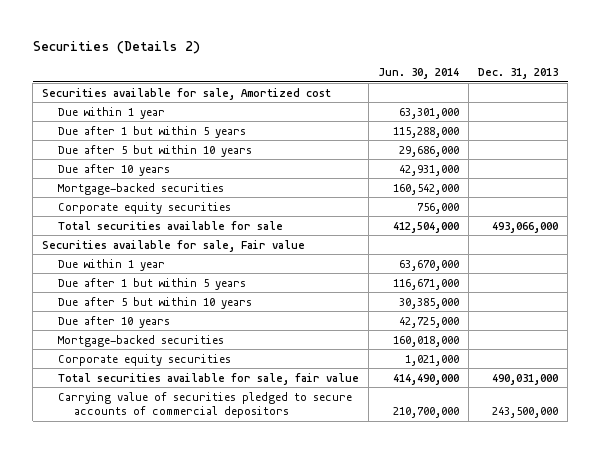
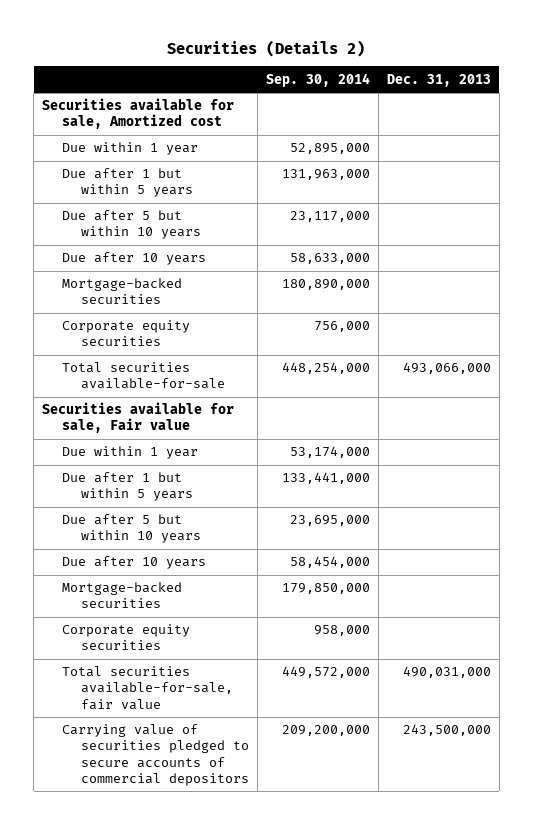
- | Jun. 30, 2014 | Dec. 31, 2013
+ | Sep. 30, 2014 | Dec. 31, 2013
- Total securities available for sale | 412,504,000 | 493,066,000
+ Total securities available-for-sale | 448,254,000 | 493,066,000
- Total securities available for sale, fair value | 414,490,000 | 490,031,000
+ Total securities available-for-sale, fair value | 449,572,000 | 490,031,000

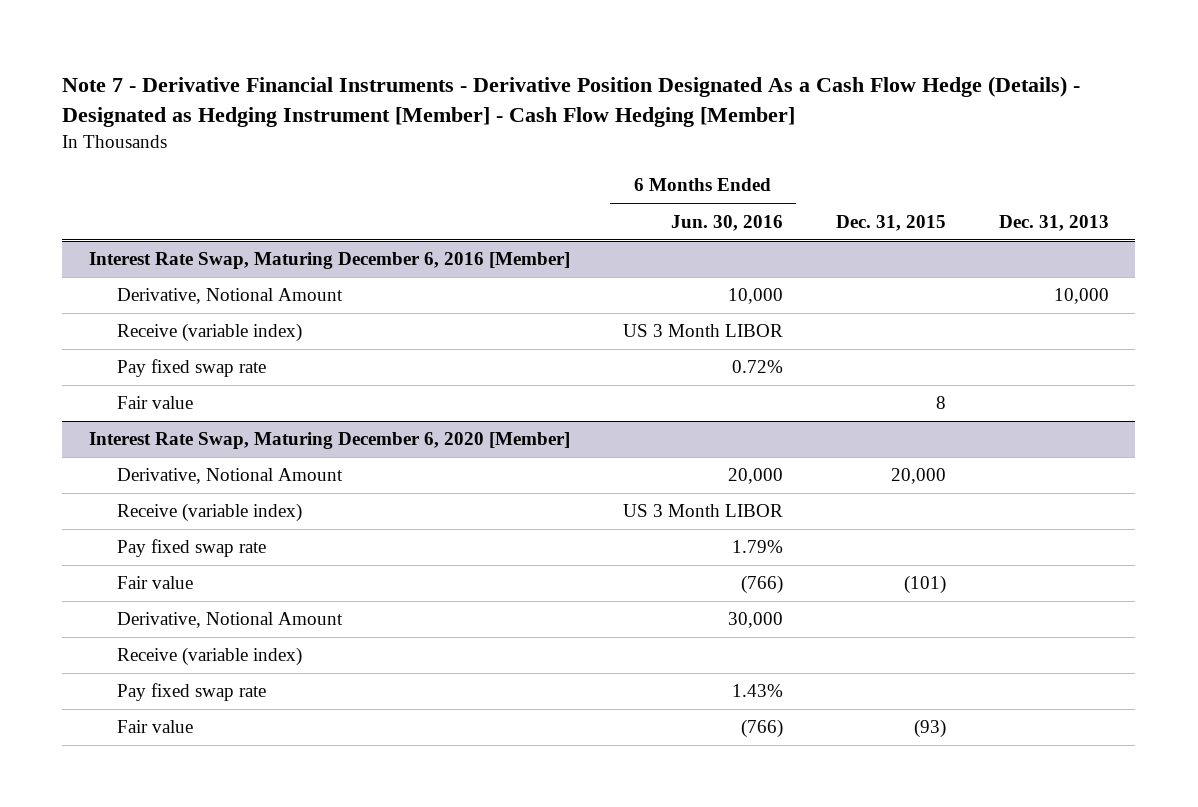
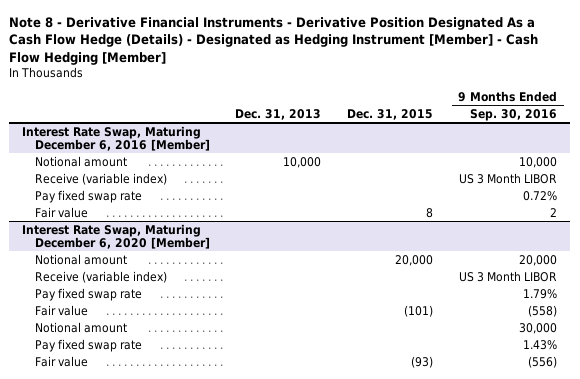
- Note 7 - Derivative Financial Instruments - Derivative Position Designated As a Cash Flow Hedge (Details) - Designated as Hedging Instrument [Member] - Cash Flow Hedging [Member]
+ Note 8 - Derivative Financial Instruments - Derivative Position Designated As a Cash Flow Hedge (Details) - Designated as Hedging Instrument [Member] - Cash Flow Hedging [Member]
- | 6 Months Ended Jun. 30, 2016 | Dec. 31, 2015 | Dec. 31, 2013
+ | Dec. 31, 2013 | Dec. 31, 2015 | 9 Months Ended Sep. 30, 2016
@ Interest Rate Swap, Maturing December 6, 2016 [Member]
- Derivative, Notional Amount | 10,000 | | 10,000
+ Notional amount | 10,000 | | 10,000
@ Interest Rate Swap, Maturing December 6, 2020 [Member]
- Derivative, Notional Amount | 20,000 | 20,000 |
+ Notional amount | | 20,000 | 20,000
- Derivative, Notional Amount | 30,000 | |
- Receive (variable index)
+ Notional amount | | | 30,000

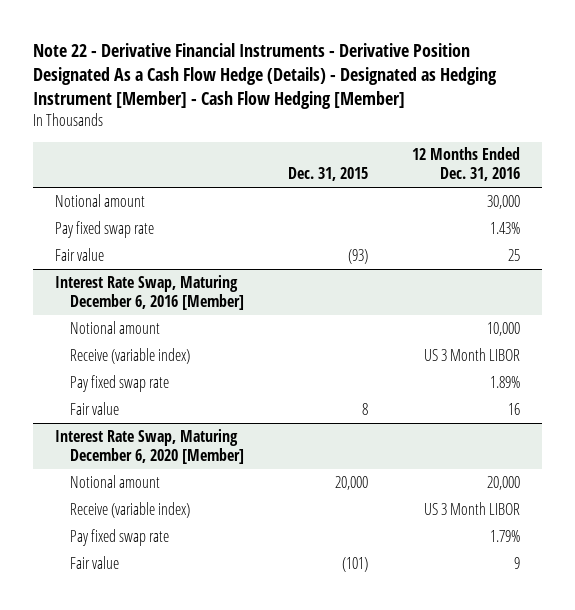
- Note 8 - Derivative Financial Instruments - Derivative Position Designated As a Cash Flow Hedge (Details) - Designated as Hedging Instrument [Member] - Cash Flow Hedging [Member]
+ Note 22 - Derivative Financial Instruments - Derivative Position Designated As a Cash Flow Hedge (Details) - Designated as Hedging Instrument [Member] - Cash Flow Hedging [Member]
- | Dec. 31, 2013 | Dec. 31, 2015 | 9 Months Ended Sep. 30, 2016
+ | Dec. 31, 2015 | 12 Months Ended Dec. 31, 2016
+ Notional amount | | 30,000
+ Pay fixed swap rate | | 1.43%
+ Fair value | (93) | 25
@ Interest Rate Swap, Maturing December 6, 2020 [Member]
- Notional amount | | | 30,000
- Pay fixed swap rate | | | 1.43%
- Fair value | | (93) | (556)

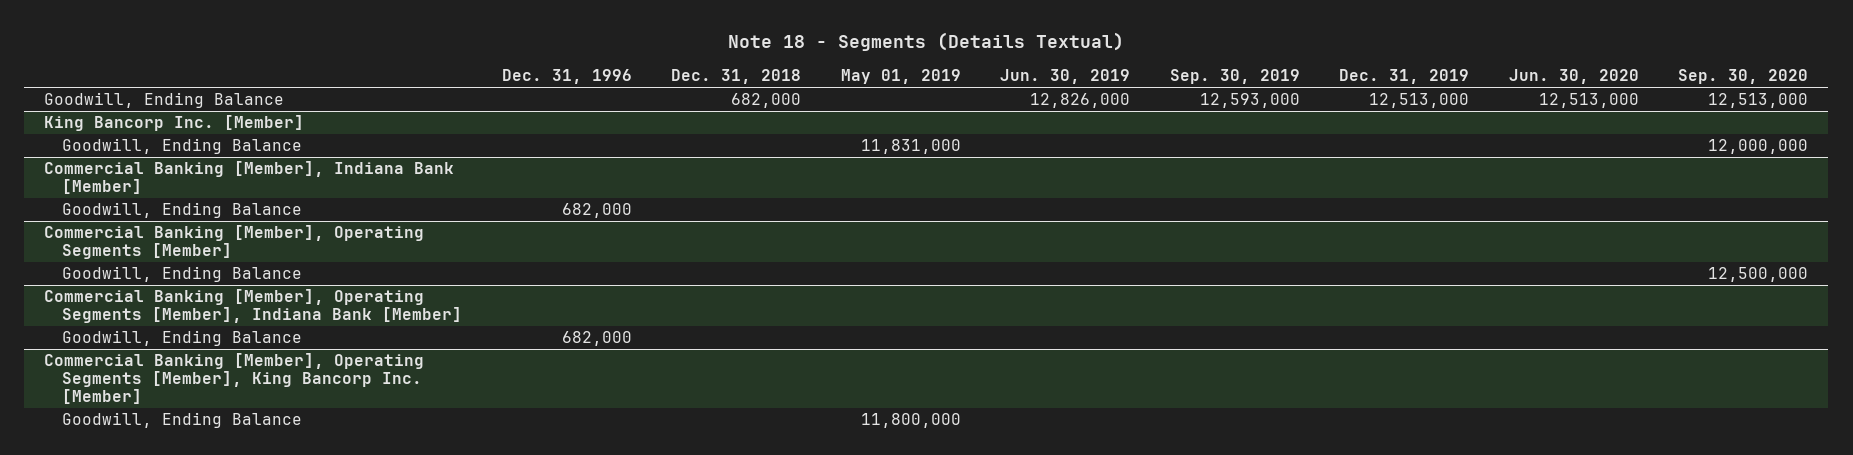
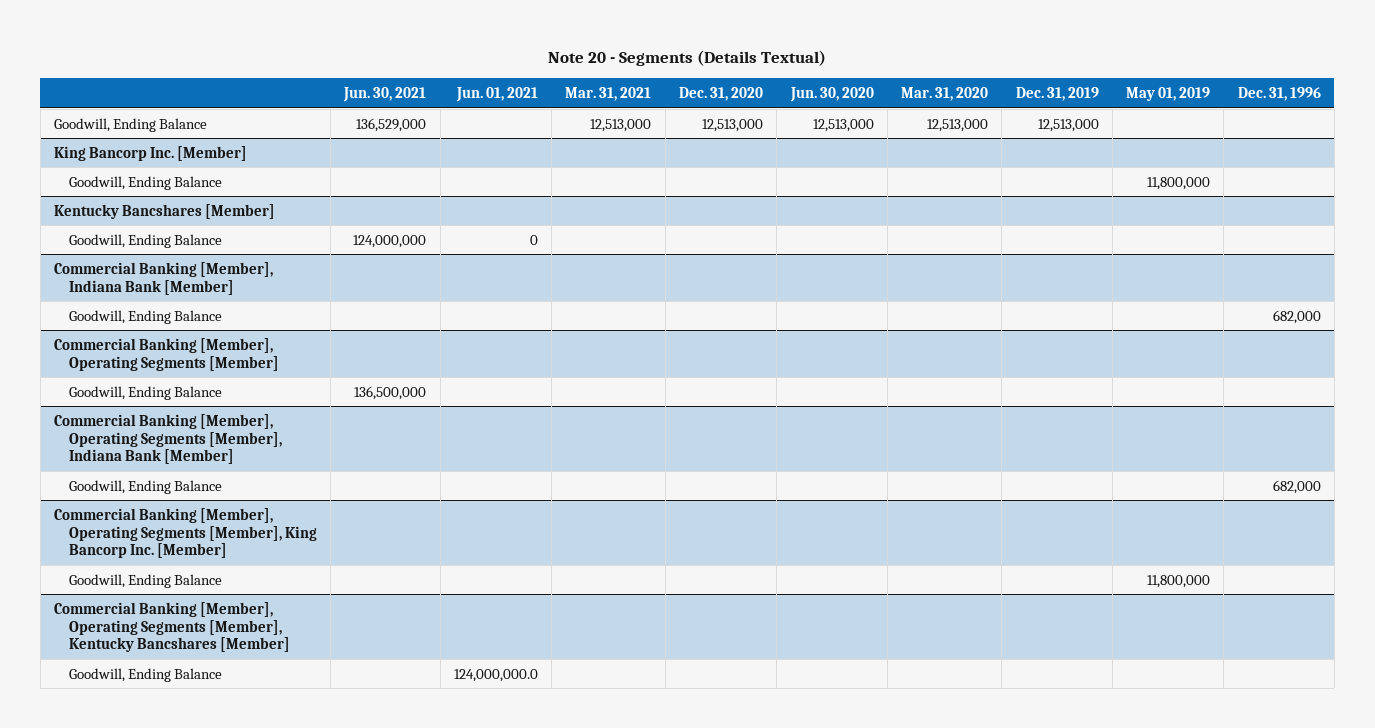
- Note 18 - Segments (Details Textual)
+ Note 20 - Segments (Details Textual)
- | Dec. 31, 1996 | Dec. 31, 2018 | May 01, 2019 | Jun. 30, 2019 | Sep. 30, 2019 | Dec. 31, 2019 | Jun. 30, 2020 | Sep. 30, 2020
+ | Jun. 30, 2021 | Jun. 01, 2021 | Mar. 31, 2021 | Dec. 31, 2020 | Jun. 30, 2020 | Mar. 31, 2020 | Dec. 31, 2019 | May 01, 2019 | Dec. 31, 1996
@ King Bancorp Inc. [Member]
- Goodwill, Ending Balance | | | 11,831,000 | | | | | 12,000,000
+ Goodwill, Ending Balance | | | | | | | | 11,800,000 |
+ Kentucky Bancshares [Member]
+ Goodwill, Ending Balance | 124,000,000 | 0 | | | | | | |
+ Commercial Banking [Member], Operating Segments [Member], Kentucky Bancshares [Member]
+ Goodwill, Ending Balance | | 124,000,000.0 | | | | | | |

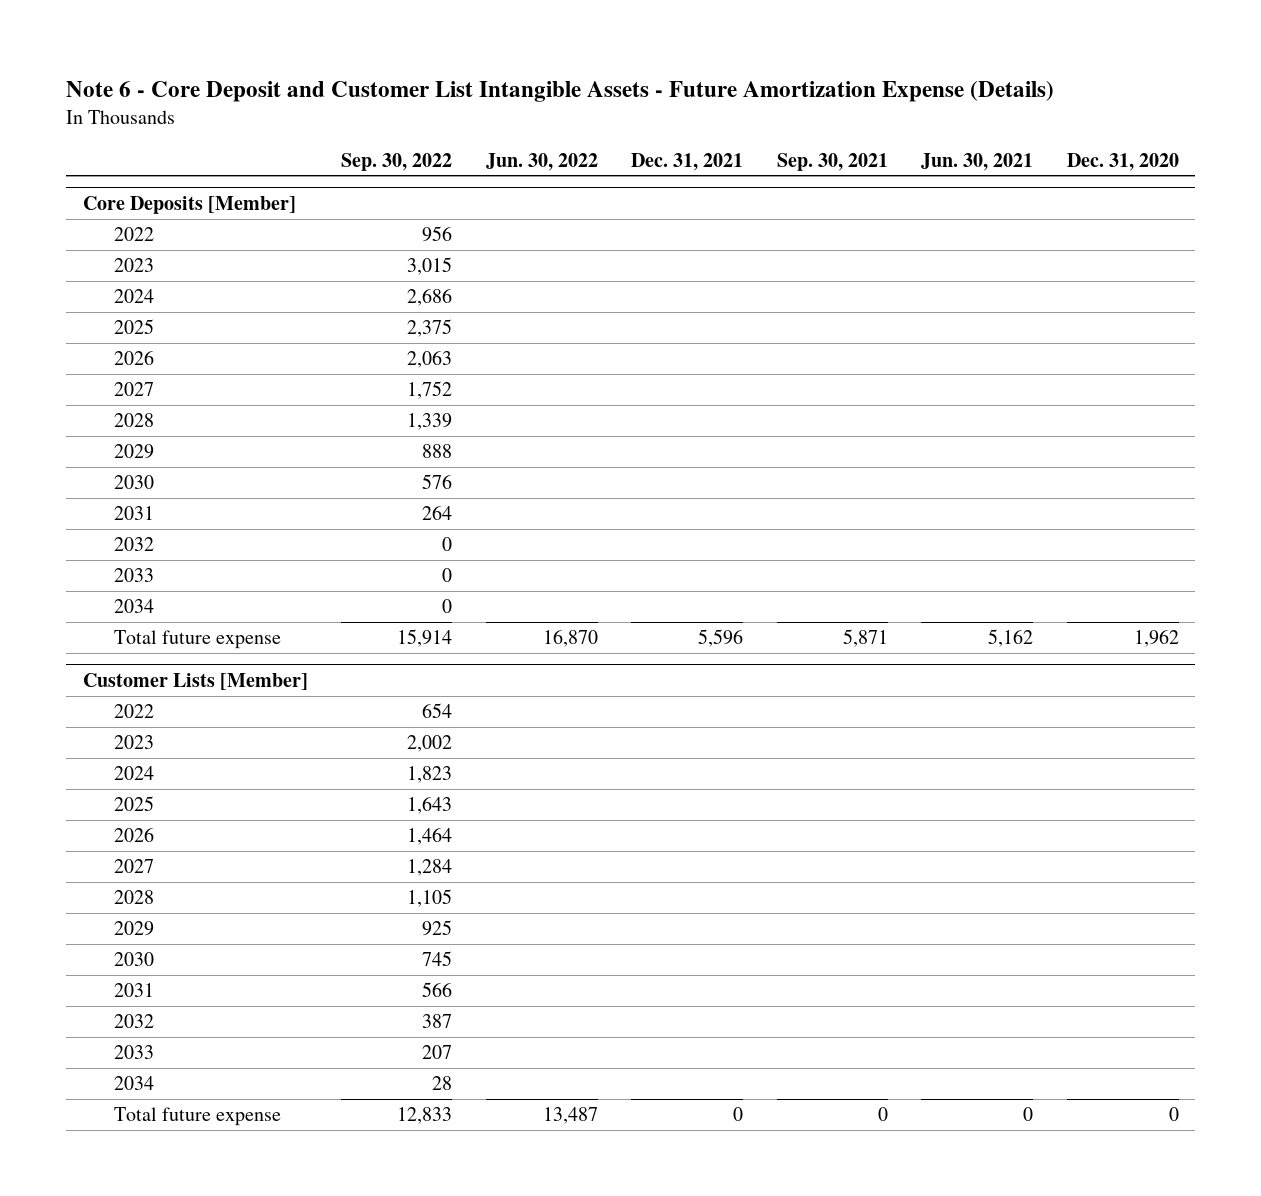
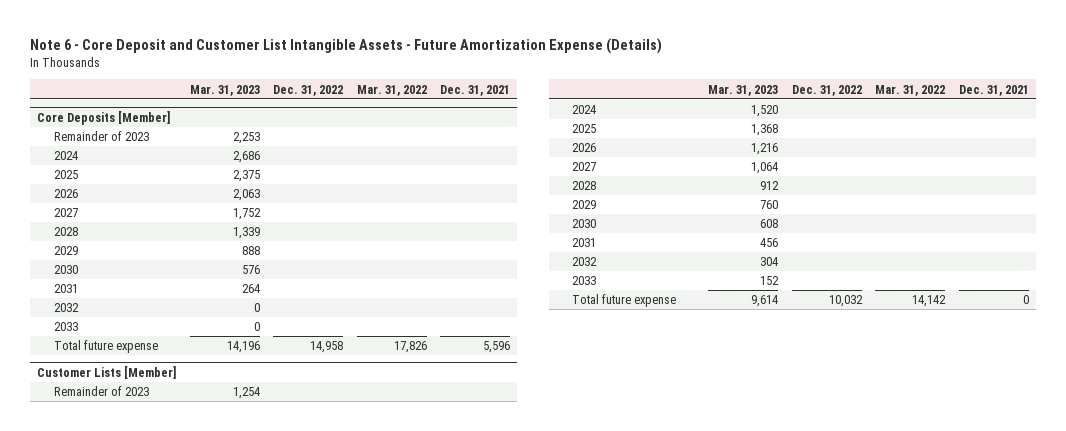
- | Sep. 30, 2022 | Jun. 30, 2022 | Dec. 31, 2021 | Sep. 30, 2021 | Jun. 30, 2021 | Dec. 31, 2020
+ | Mar. 31, 2023 | Dec. 31, 2022 | Mar. 31, 2022 | Dec. 31, 2021
@ Core Deposits [Member]
- 2022 | 956 | | | | |
- 2023 | 3,015 | | | | |
+ Remainder of 2023 | 2,253 | | |
- 2034 | 0 | | | | |
@ Customer Lists [Member]
- 2022 | 654 | | | | |
- 2023 | 2,002 | | | | |
+ Remainder of 2023 | 1,254 | | |
- 2034 | 28 | | | | |

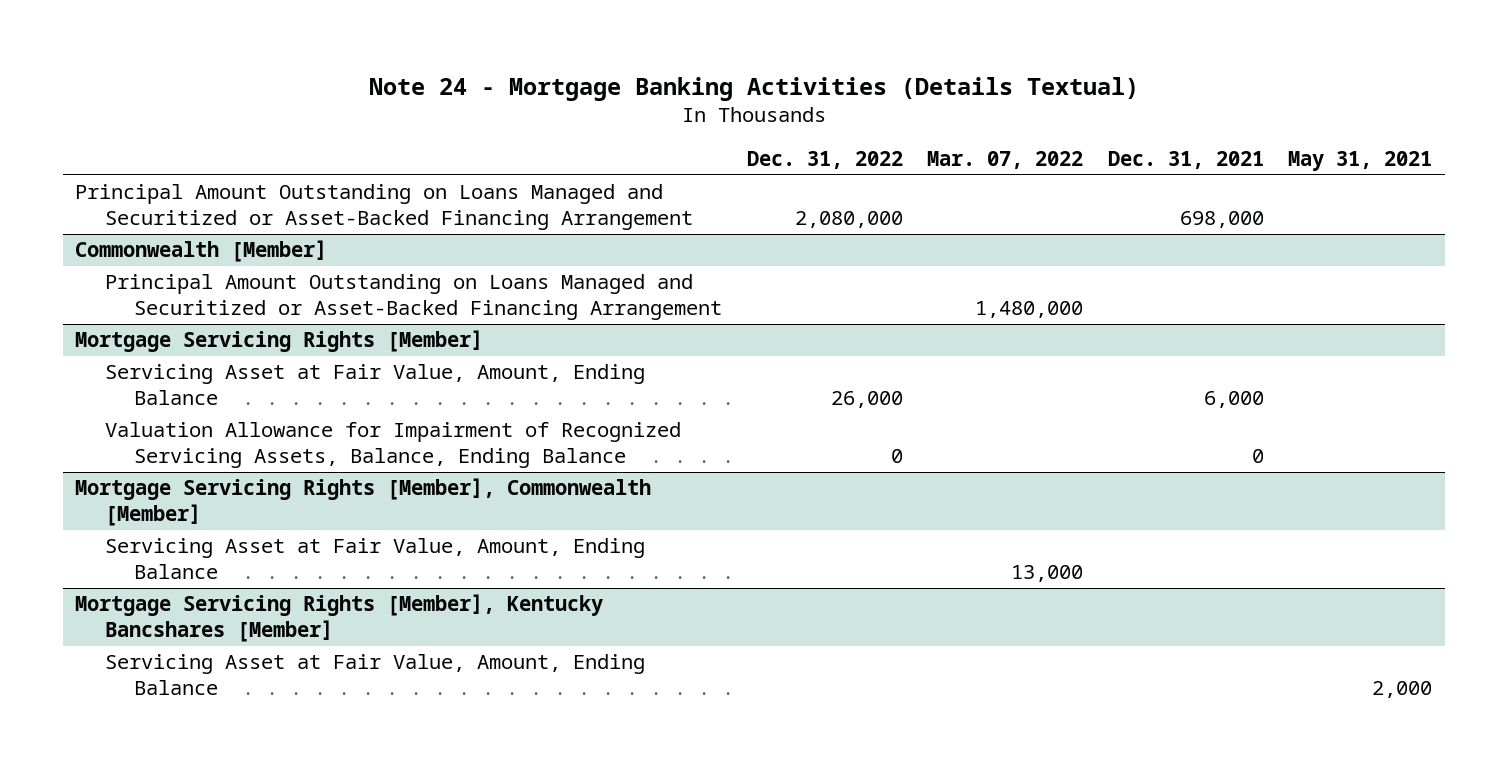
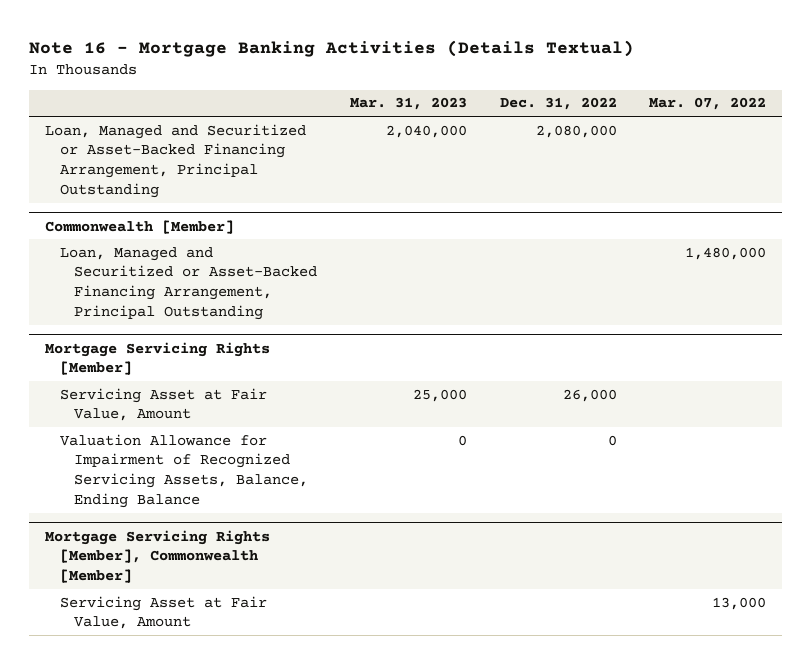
- Note 24 - Mortgage Banking Activities (Details Textual)
+ Note 16 - Mortgage Banking Activities (Details Textual)
- | Dec. 31, 2022 | Mar. 07, 2022 | Dec. 31, 2021 | May 31, 2021
+ | Mar. 31, 2023 | Dec. 31, 2022 | Mar. 07, 2022
- Principal Amount Outstanding on Loans Managed and Securitized or Asset-Backed Financing Arrangement | 2,080,000 | | 698,000 |
+ Loan, Managed and Securitized or Asset-Backed Financing Arrangement, Principal Outstanding | 2,040,000 | 2,080,000 |
@ Commonwealth [Member]
- Principal Amount Outstanding on Loans Managed and Securitized or Asset-Backed Financing Arrangement | | 1,480,000 | |
+ Loan, Managed and Securitized or Asset-Backed Financing Arrangement, Principal Outstanding | | | 1,480,000
@ Mortgage Servicing Rights [Member]
- Servicing Asset at Fair Value, Amount, Ending Balance | 26,000 | | 6,000 |
+ Servicing Asset at Fair Value, Amount | 25,000 | 26,000 |
@ Mortgage Servicing Rights [Member], Commonwealth [Member]
- Servicing Asset at Fair Value, Amount, Ending Balance | | 13,000 | |
- Mortgage Servicing Rights [Member], Kentucky Bancshares [Member]
- Servicing Asset at Fair Value, Amount, Ending Balance | | | | 2,000
@ Mortgage Servicing Rights [Member], Commonwealth [Member]
+ Servicing Asset at Fair Value, Amount | | | 13,000

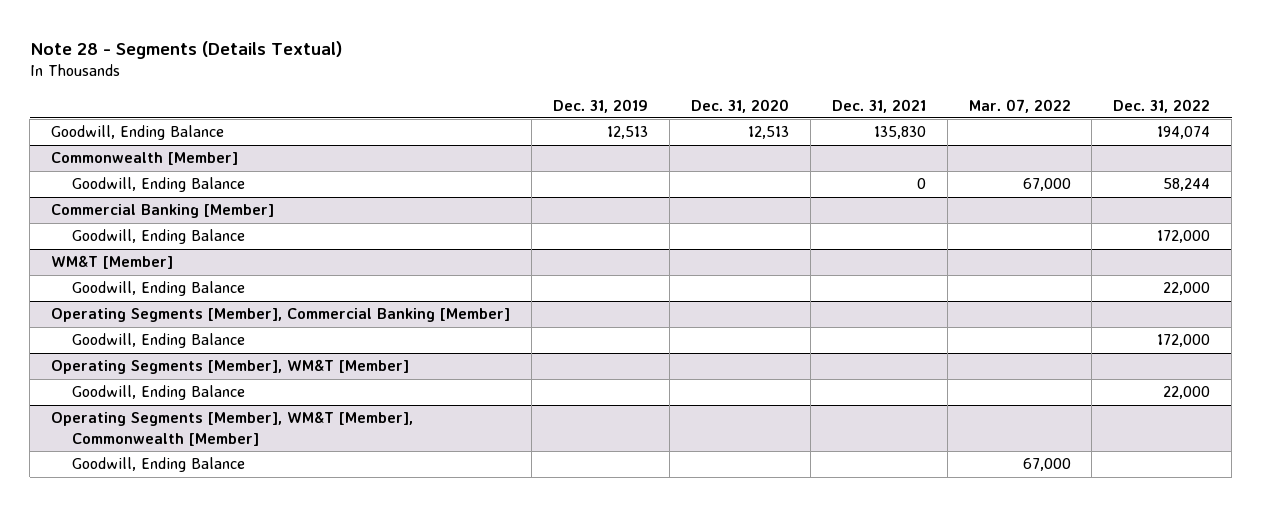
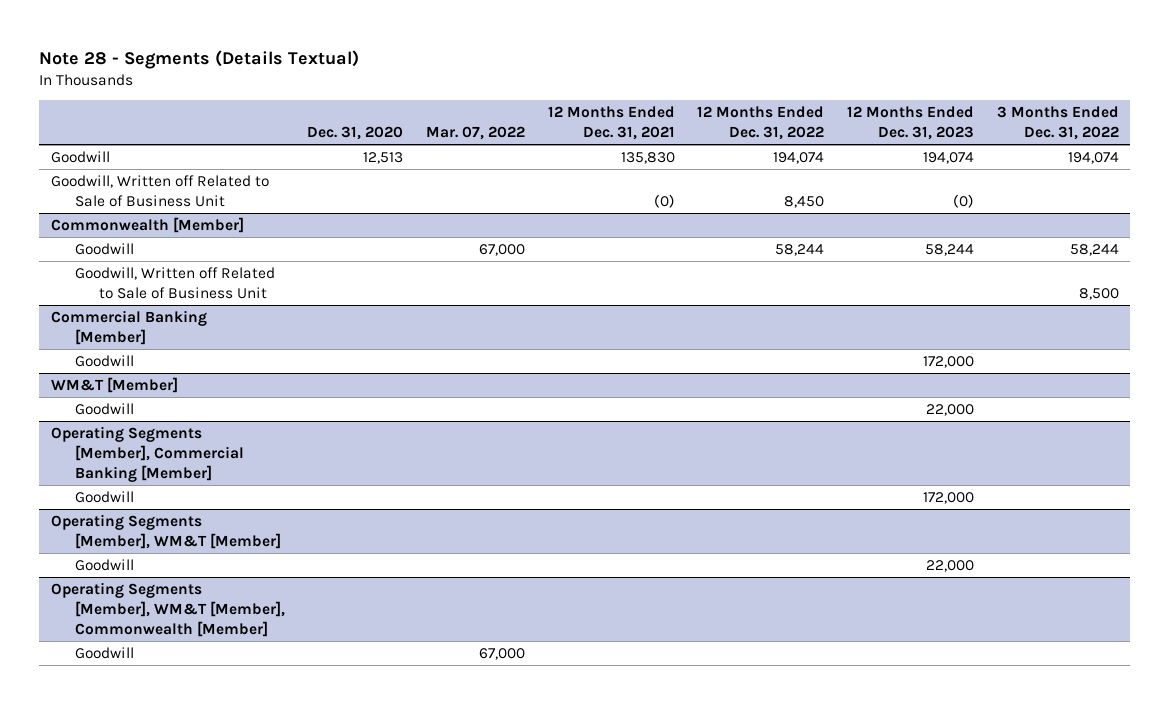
- | Dec. 31, 2019 | Dec. 31, 2020 | Dec. 31, 2021 | Mar. 07, 2022 | Dec. 31, 2022
+ | Dec. 31, 2020 | Mar. 07, 2022 | 12 Months Ended Dec. 31, 2021 | 12 Months Ended Dec. 31, 2022 | 12 Months Ended Dec. 31, 2023 | 3 Months Ended Dec. 31, 2022
- Goodwill, Ending Balance | 12,513 | 12,513 | 135,830 | | 194,074
+ Goodwill | 12,513 | | 135,830 | 194,074 | 194,074 | 194,074
+ Goodwill, Written off Related to Sale of Business Unit | | | (0) | 8,450 | (0) |
@ Commonwealth [Member]
- Goodwill, Ending Balance | | | 0 | 67,000 | 58,244
+ Goodwill | | 67,000 | | 58,244 | 58,244 | 58,244
+ Goodwill, Written off Related to Sale of Business Unit | | | | | | 8,500
@ Commercial Banking [Member]
- Goodwill, Ending Balance | | | | | 172,000
+ Goodwill | | | | | 172,000 |
@ WM&T [Member]
- Goodwill, Ending Balance | | | | | 22,000
+ Goodwill | | | | | 22,000 |
@ Operating Segments [Member], Commercial Banking [Member]
- Goodwill, Ending Balance | | | | | 172,000
+ Goodwill | | | | | 172,000 |
@ Operating Segments [Member], WM&T [Member]
- Goodwill, Ending Balance | | | | | 22,000
+ Goodwill | | | | | 22,000 |
@ Operating Segments [Member], WM&T [Member], Commonwealth [Member]
- Goodwill, Ending Balance | | | | 67,000 |
+ Goodwill | | 67,000 | | | |

